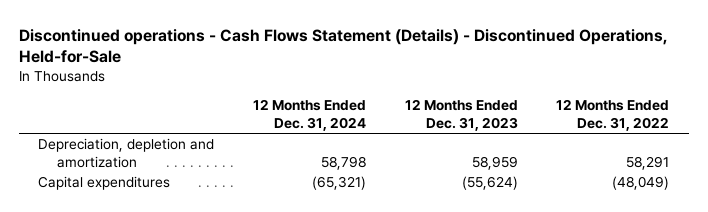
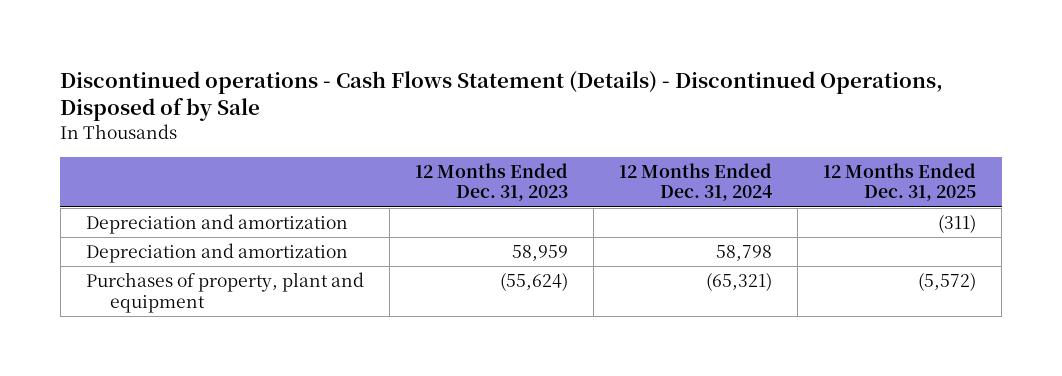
- Discontinued operations - Cash Flows Statement (Details) - Discontinued Operations, Held-for-Sale
+ Discontinued operations - Cash Flows Statement (Details) - Discontinued Operations, Disposed of by Sale
- | 12 Months Ended Dec. 31, 2024 | 12 Months Ended Dec. 31, 2023 | 12 Months Ended Dec. 31, 2022
+ | 12 Months Ended Dec. 31, 2023 | 12 Months Ended Dec. 31, 2024 | 12 Months Ended Dec. 31, 2025
- Depreciation, depletion and amortization | 58,798 | 58,959 | 58,291
- Capital expenditures | (65,321) | (55,624) | (48,049)
+ Depreciation and amortization | | | (311)
+ Depreciation and amortization | 58,959 | 58,798 |
+ Purchases of property, plant and equipment | (55,624) | (65,321) | (5,572)

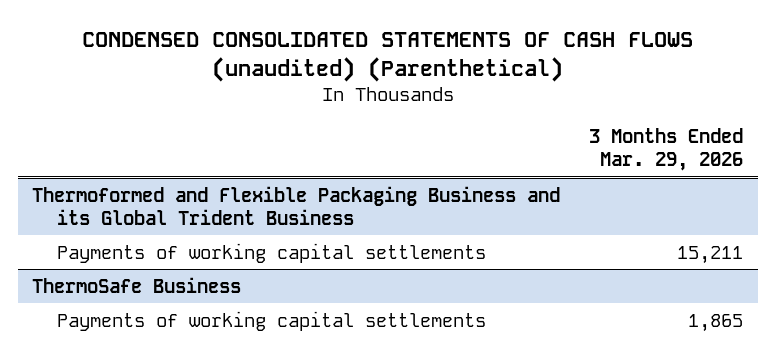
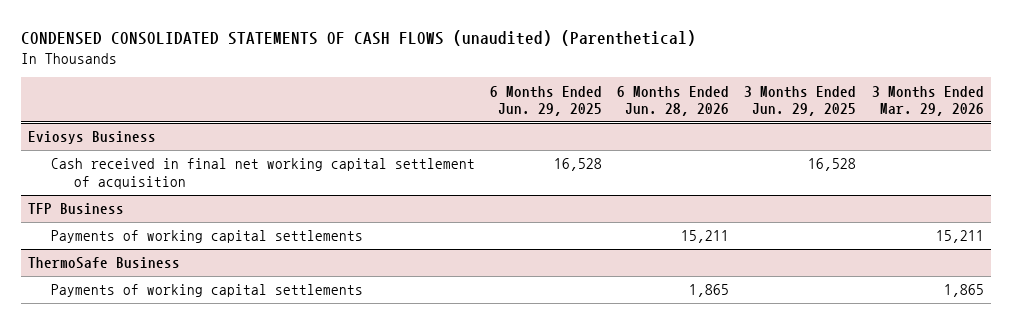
- | 3 Months Ended Mar. 29, 2026
+ | 6 Months Ended Jun. 29, 2025 | 6 Months Ended Jun. 28, 2026 | 3 Months Ended Jun. 29, 2025 | 3 Months Ended Mar. 29, 2026
- Thermoformed and Flexible Packaging Business and its Global Trident Business
+ Eviosys Business
+ Cash received in final net working capital settlement of acquisition | 16,528 | | 16,528 |
+ TFP Business

